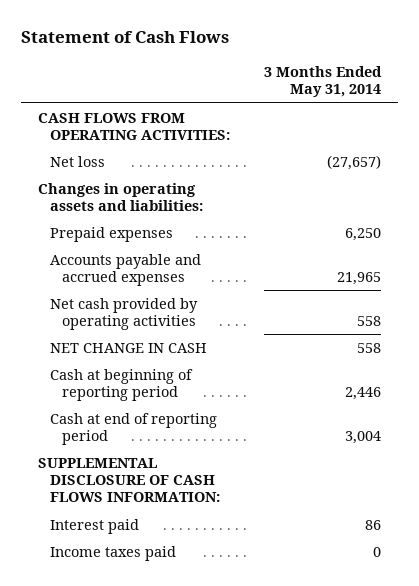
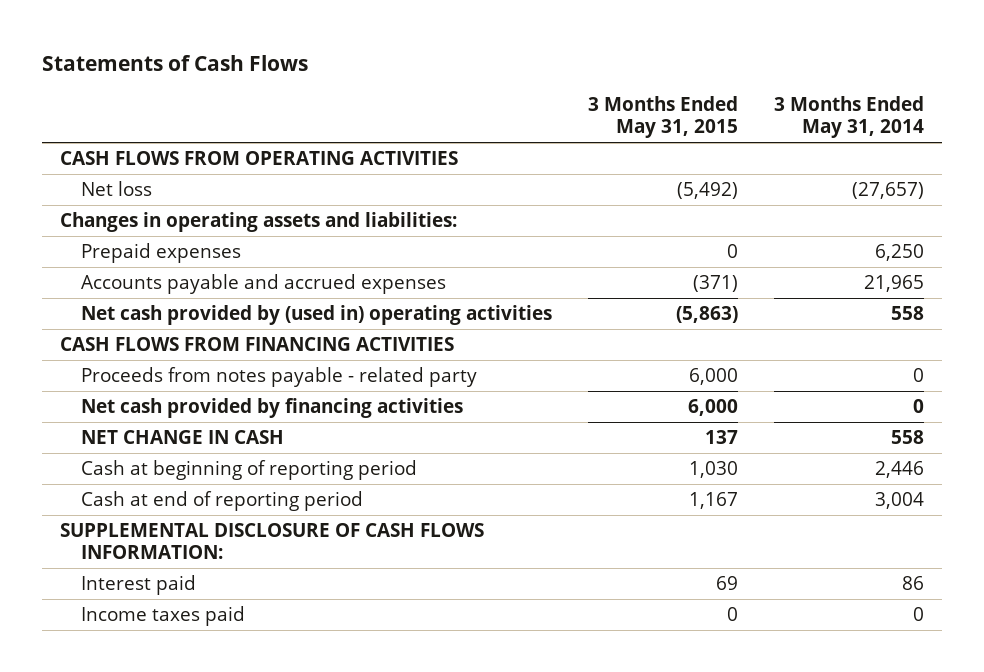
- Statement of Cash Flows
+ Statements of Cash Flows
- | 3 Months Ended May 31, 2014
+ | 3 Months Ended May 31, 2015 | 3 Months Ended May 31, 2014
- CASH FLOWS FROM OPERATING ACTIVITIES:
+ CASH FLOWS FROM OPERATING ACTIVITIES
- Net cash provided by operating activities | 558
+ Net cash provided by (used in) operating activities | (5,863) | 558
+ CASH FLOWS FROM FINANCING ACTIVITIES
+ Proceeds from notes payable - related party | 6,000 | 0
+ Net cash provided by financing activities | 6,000 | 0

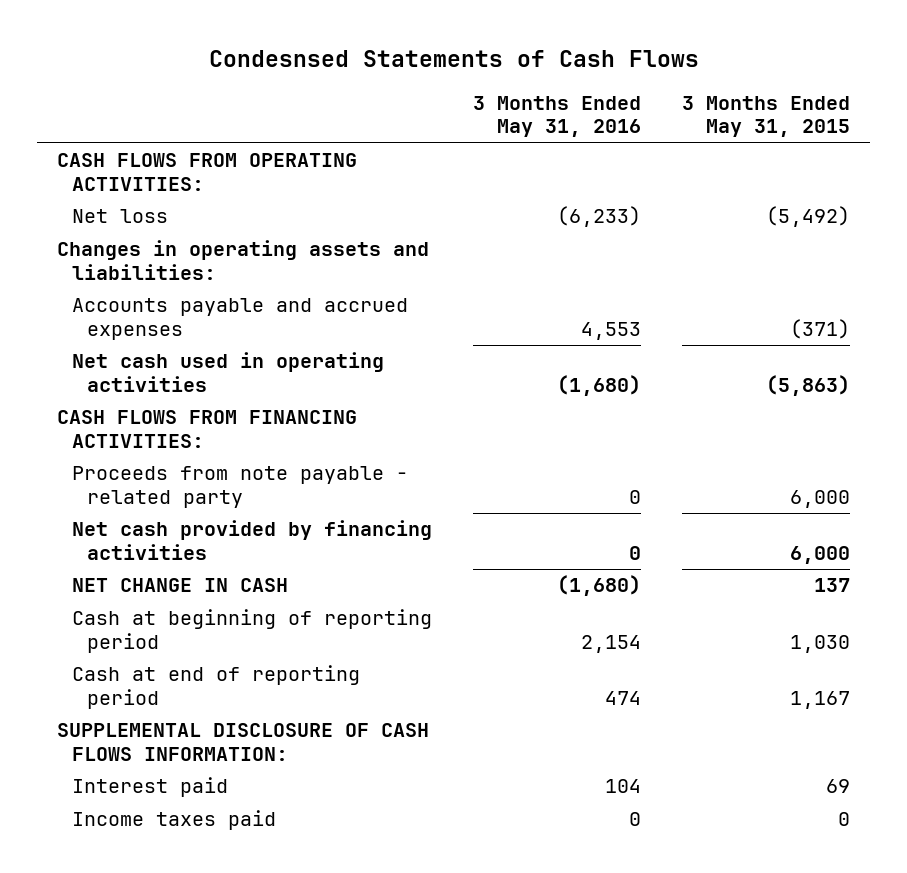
- Statements of Cash Flows
+ Condesnsed Statements of Cash Flows
- | 3 Months Ended May 31, 2015 | 3 Months Ended May 31, 2014
+ | 3 Months Ended May 31, 2016 | 3 Months Ended May 31, 2015
- CASH FLOWS FROM OPERATING ACTIVITIES
+ CASH FLOWS FROM OPERATING ACTIVITIES:
- Prepaid expenses | 0 | 6,250
- Net cash provided by (used in) operating activities | (5,863) | 558
- CASH FLOWS FROM FINANCING ACTIVITIES
- Proceeds from notes payable - related party | 6,000 | 0
+ Net cash used in operating activities | (1,680) | (5,863)
+ CASH FLOWS FROM FINANCING ACTIVITIES:
+ Proceeds from note payable - related party | 0 | 6,000

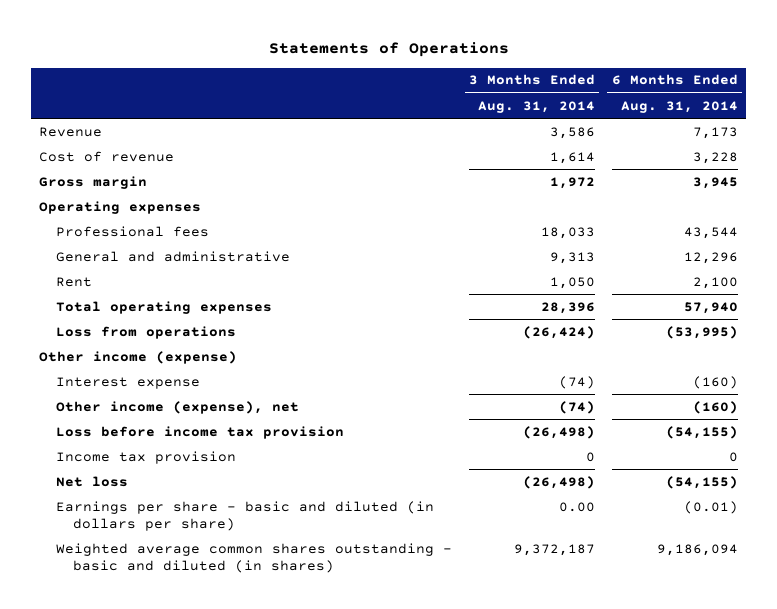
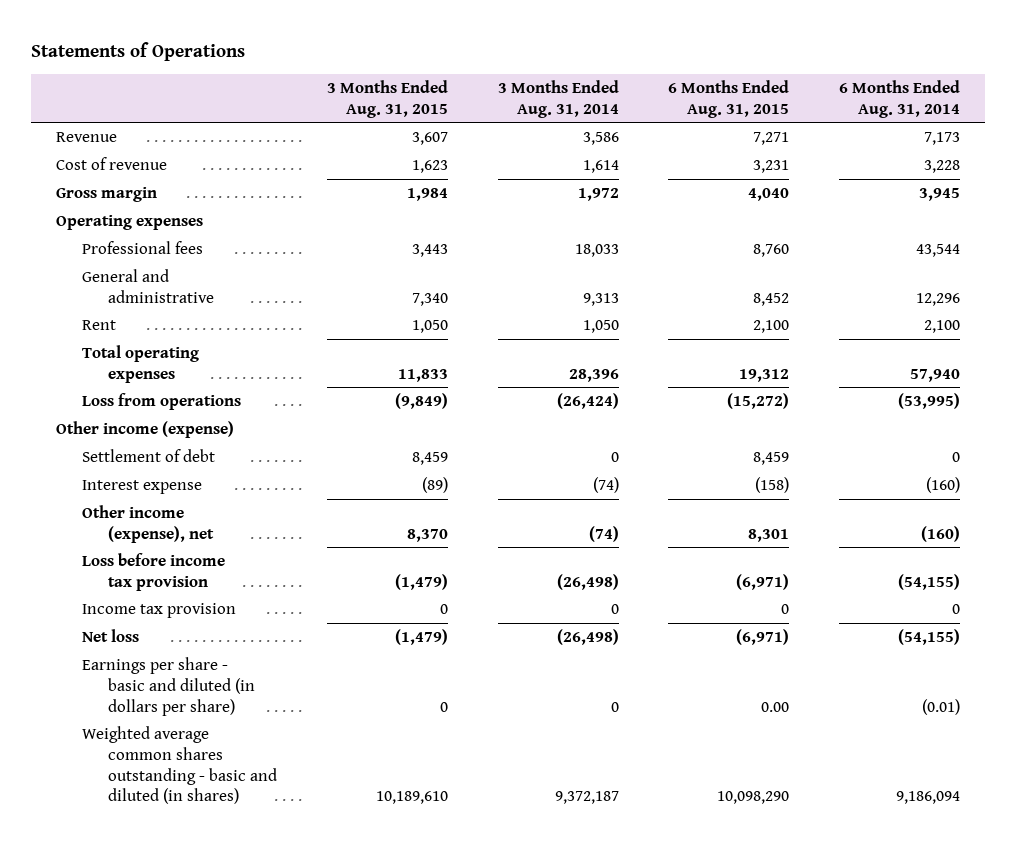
- | 3 Months Ended Aug. 31, 2014 | 6 Months Ended Aug. 31, 2014
+ | 3 Months Ended Aug. 31, 2015 | 3 Months Ended Aug. 31, 2014 | 6 Months Ended Aug. 31, 2015 | 6 Months Ended Aug. 31, 2014
+ Settlement of debt | 8,459 | 0 | 8,459 | 0
- Earnings per share - basic and diluted (in dollars per share) | 0.00 | (0.01)
+ Earnings per share - basic and diluted (in dollars per share) | 0 | 0 | 0.00 | (0.01)

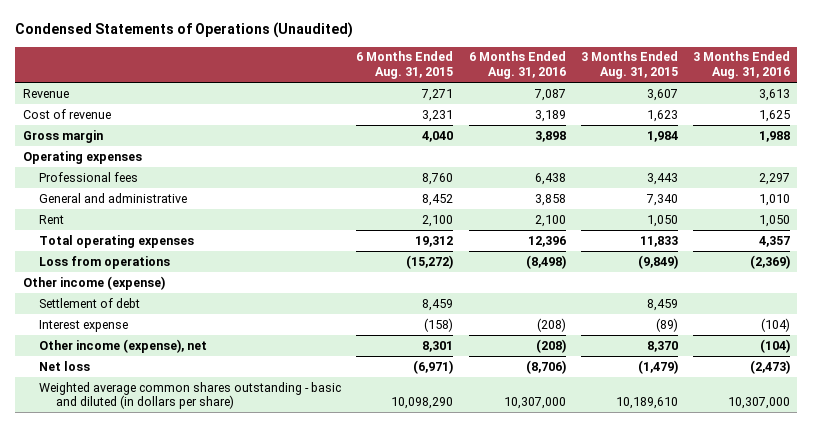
- Statements of Operations
+ Condensed Statements of Operations (Unaudited)
- | 3 Months Ended Aug. 31, 2015 | 3 Months Ended Aug. 31, 2014 | 6 Months Ended Aug. 31, 2015 | 6 Months Ended Aug. 31, 2014
+ | 6 Months Ended Aug. 31, 2015 | 6 Months Ended Aug. 31, 2016 | 3 Months Ended Aug. 31, 2015 | 3 Months Ended Aug. 31, 2016
- Loss before income tax provision | (1,479) | (26,498) | (6,971) | (54,155)
- Income tax provision | 0 | 0 | 0 | 0
- Earnings per share - basic and diluted (in dollars per share) | 0 | 0 | 0.00 | (0.01)
- Weighted average common shares outstanding - basic and diluted (in shares) | 10,189,610 | 9,372,187 | 10,098,290 | 9,186,094
+ Weighted average common shares outstanding - basic and diluted (in dollars per share) | 10,098,290 | 10,307,000 | 10,189,610 | 10,307,000

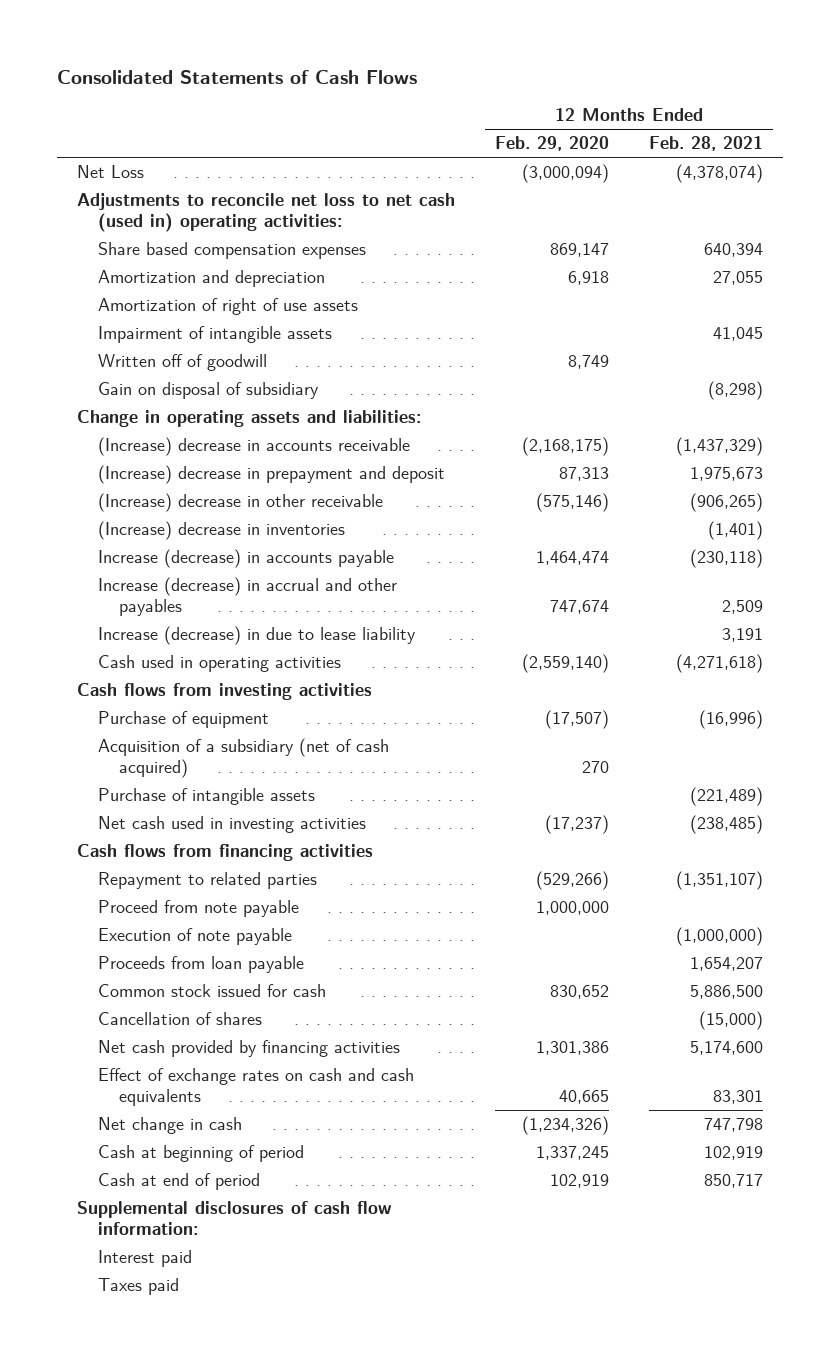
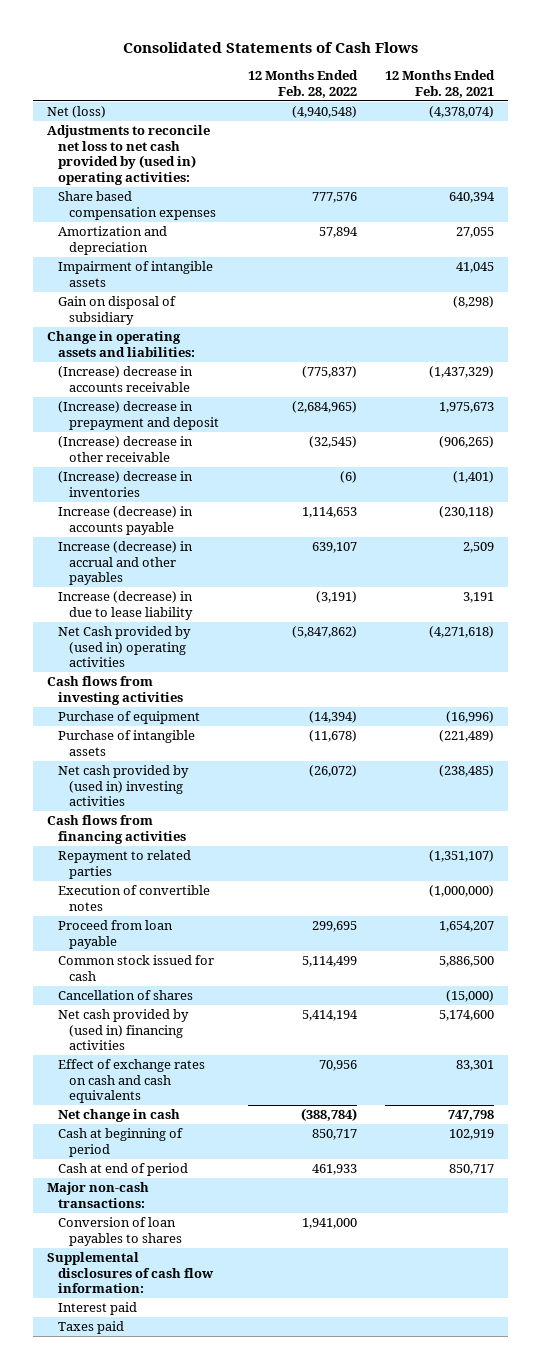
- | 12 Months Ended Feb. 29, 2020 | 12 Months Ended Feb. 28, 2021
+ | 12 Months Ended Feb. 28, 2022 | 12 Months Ended Feb. 28, 2021
- Net Loss | (3,000,094) | (4,378,074)
- Adjustments to reconcile net loss to net cash (used in) operating activities:
+ Net (loss) | (4,940,548) | (4,378,074)
+ Adjustments to reconcile net loss to net cash provided by (used in) operating activities:
- Amortization of right of use assets
- Written off of goodwill | 8,749 |
- Cash used in operating activities | (2,559,140) | (4,271,618)
+ Net Cash provided by (used in) operating activities | (5,847,862) | (4,271,618)
- Acquisition of a subsidiary (net of cash acquired) | 270 |
- Net cash used in investing activities | (17,237) | (238,485)
+ Net cash provided by (used in) investing activities | (26,072) | (238,485)
- Proceed from note payable | 1,000,000 |
- Execution of note payable | | (1,000,000)
- Proceeds from loan payable | | 1,654,207
+ Execution of convertible notes | | (1,000,000)
+ Proceed from loan payable | 299,695 | 1,654,207
- Net cash provided by financing activities | 1,301,386 | 5,174,600
+ Net cash provided by (used in) financing activities | 5,414,194 | 5,174,600
+ Major non-cash transactions:
+ Conversion of loan payables to shares | 1,941,000 |

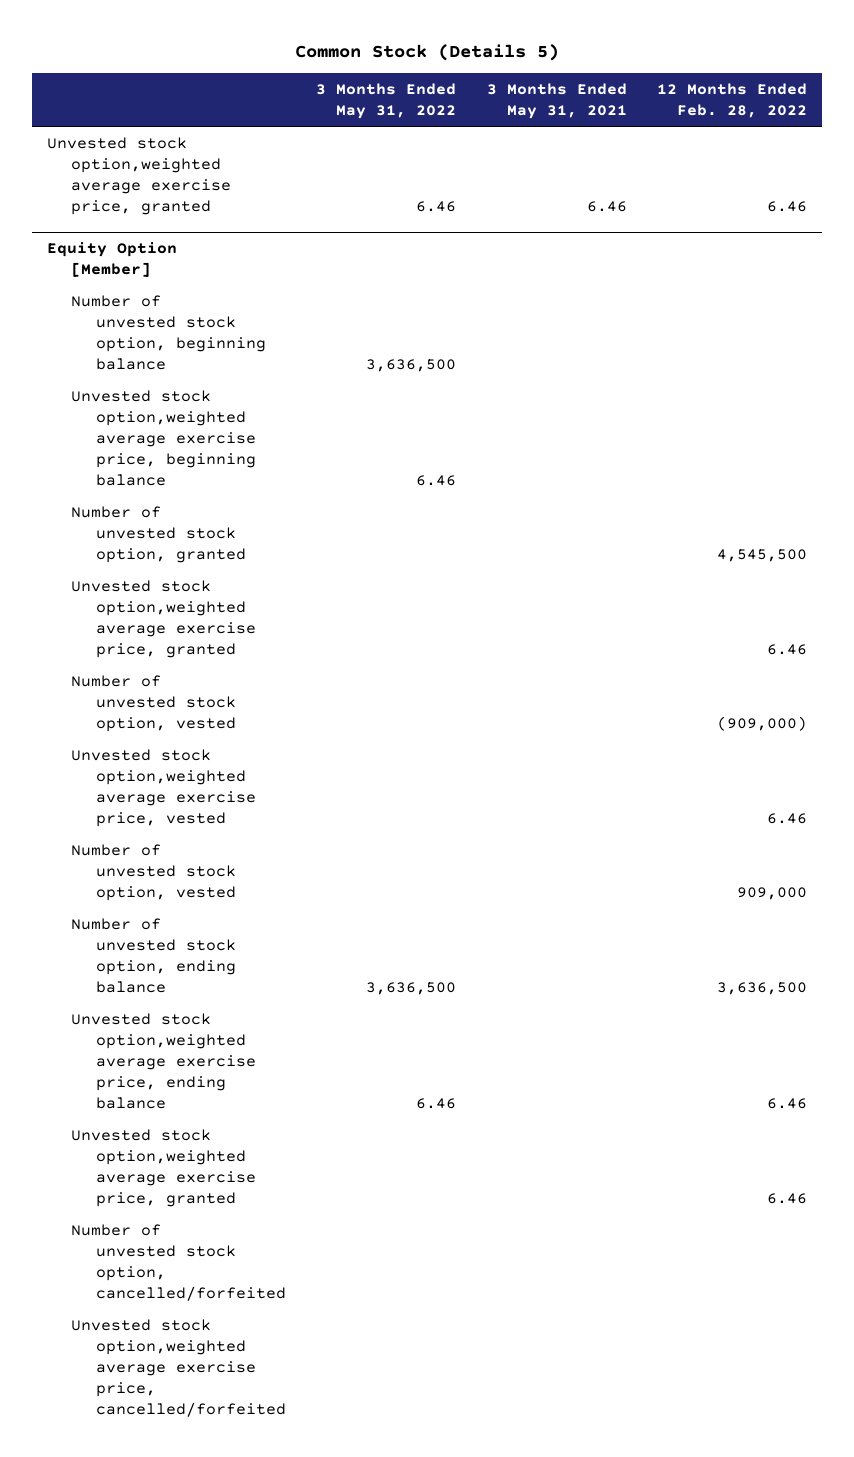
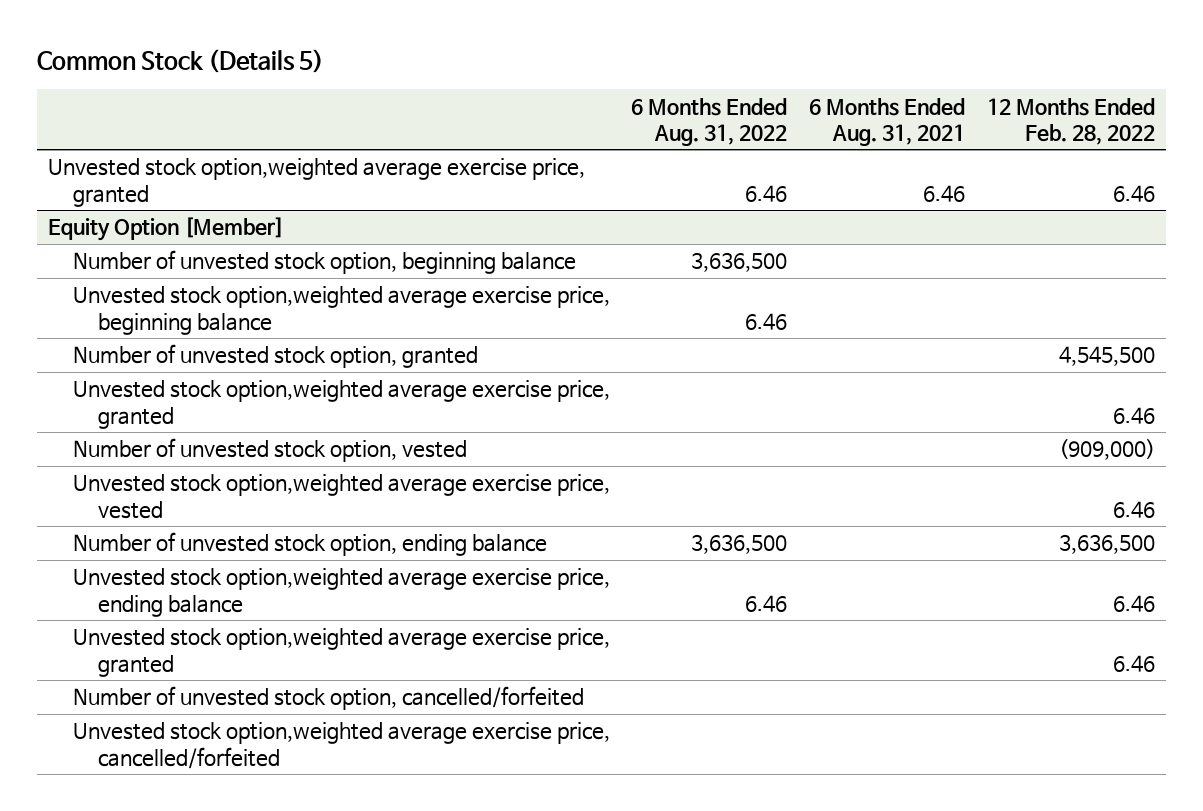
- | 3 Months Ended May 31, 2022 | 3 Months Ended May 31, 2021 | 12 Months Ended Feb. 28, 2022
+ | 6 Months Ended Aug. 31, 2022 | 6 Months Ended Aug. 31, 2021 | 12 Months Ended Feb. 28, 2022
@ Equity Option [Member]
- Number of unvested stock option, vested | | | 909,000

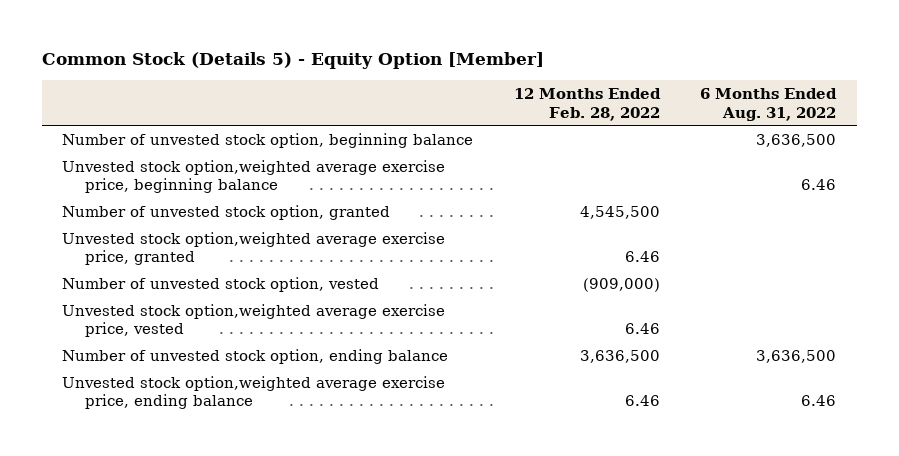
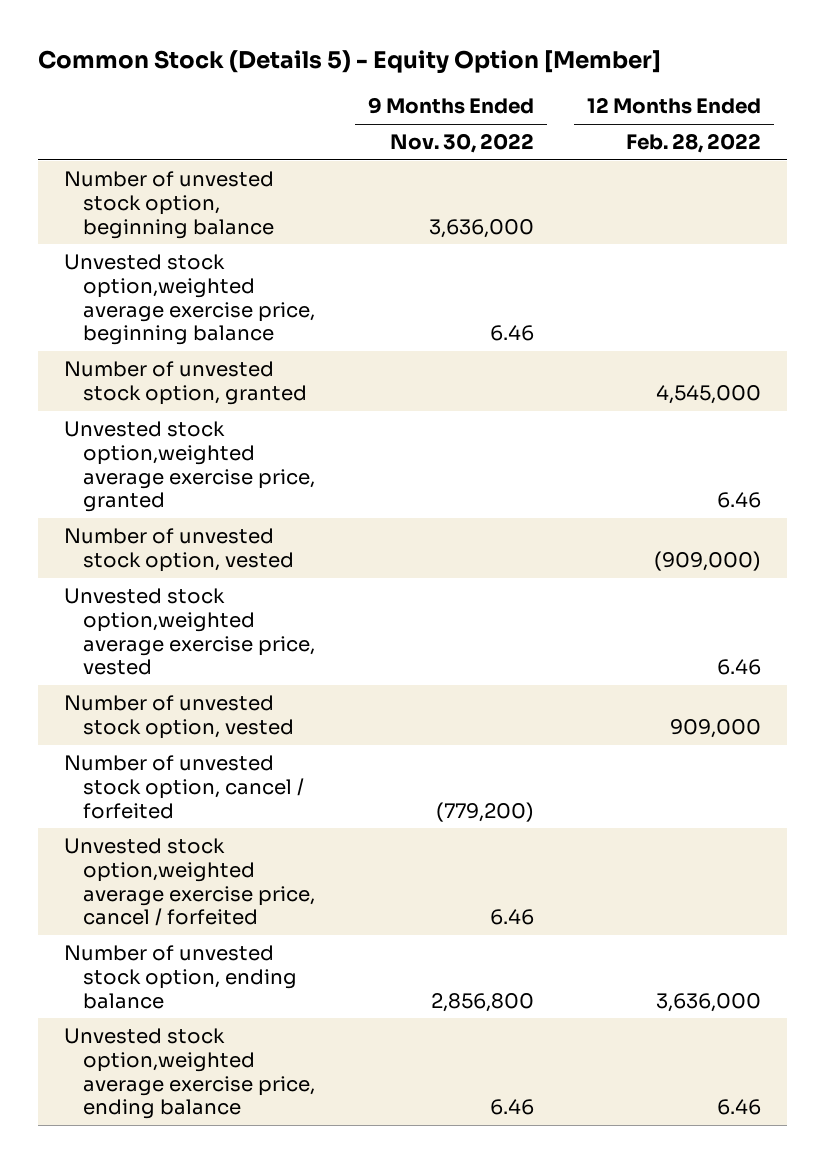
- | 12 Months Ended Feb. 28, 2022 | 6 Months Ended Aug. 31, 2022
+ | 9 Months Ended Nov. 30, 2022 | 12 Months Ended Feb. 28, 2022
- Number of unvested stock option, granted | 4,545,500 |
+ Number of unvested stock option, granted | | 4,545,000
- Number of unvested stock option, ending balance | 3,636,500 | 3,636,500
+ Number of unvested stock option, vested | | 909,000
+ Number of unvested stock option, cancel / forfeited | (779,200) |
+ Unvested stock option,weighted average exercise price, cancel / forfeited | 6.46 |
+ Number of unvested stock option, ending balance | 2,856,800 | 3,636,000

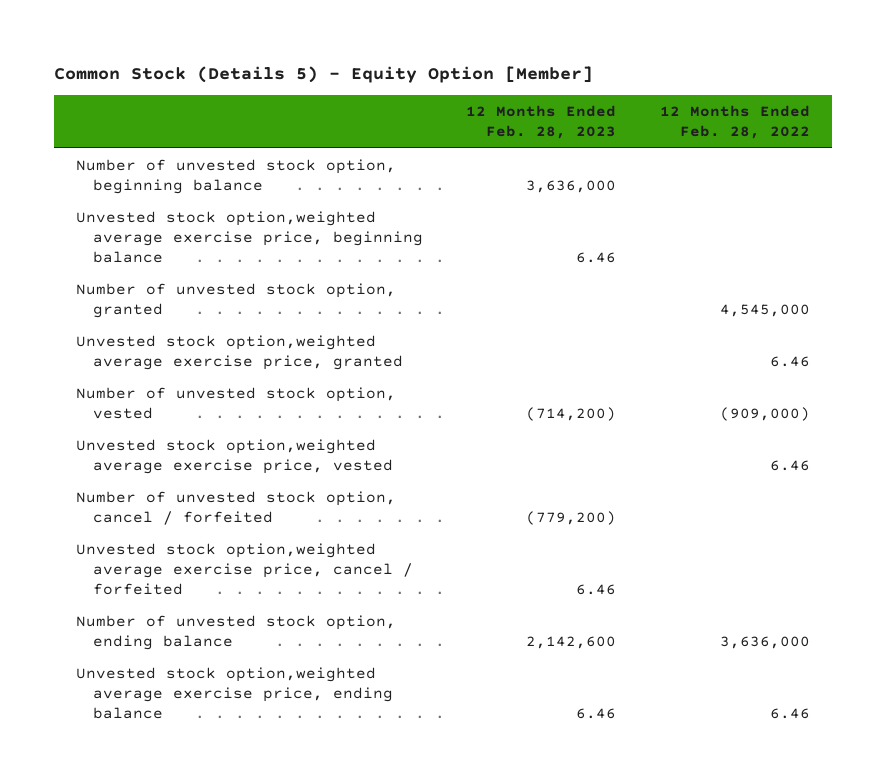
- | 9 Months Ended Nov. 30, 2022 | 12 Months Ended Feb. 28, 2022
+ | 12 Months Ended Feb. 28, 2023 | 12 Months Ended Feb. 28, 2022
- Number of unvested stock option, vested | | 909,000

